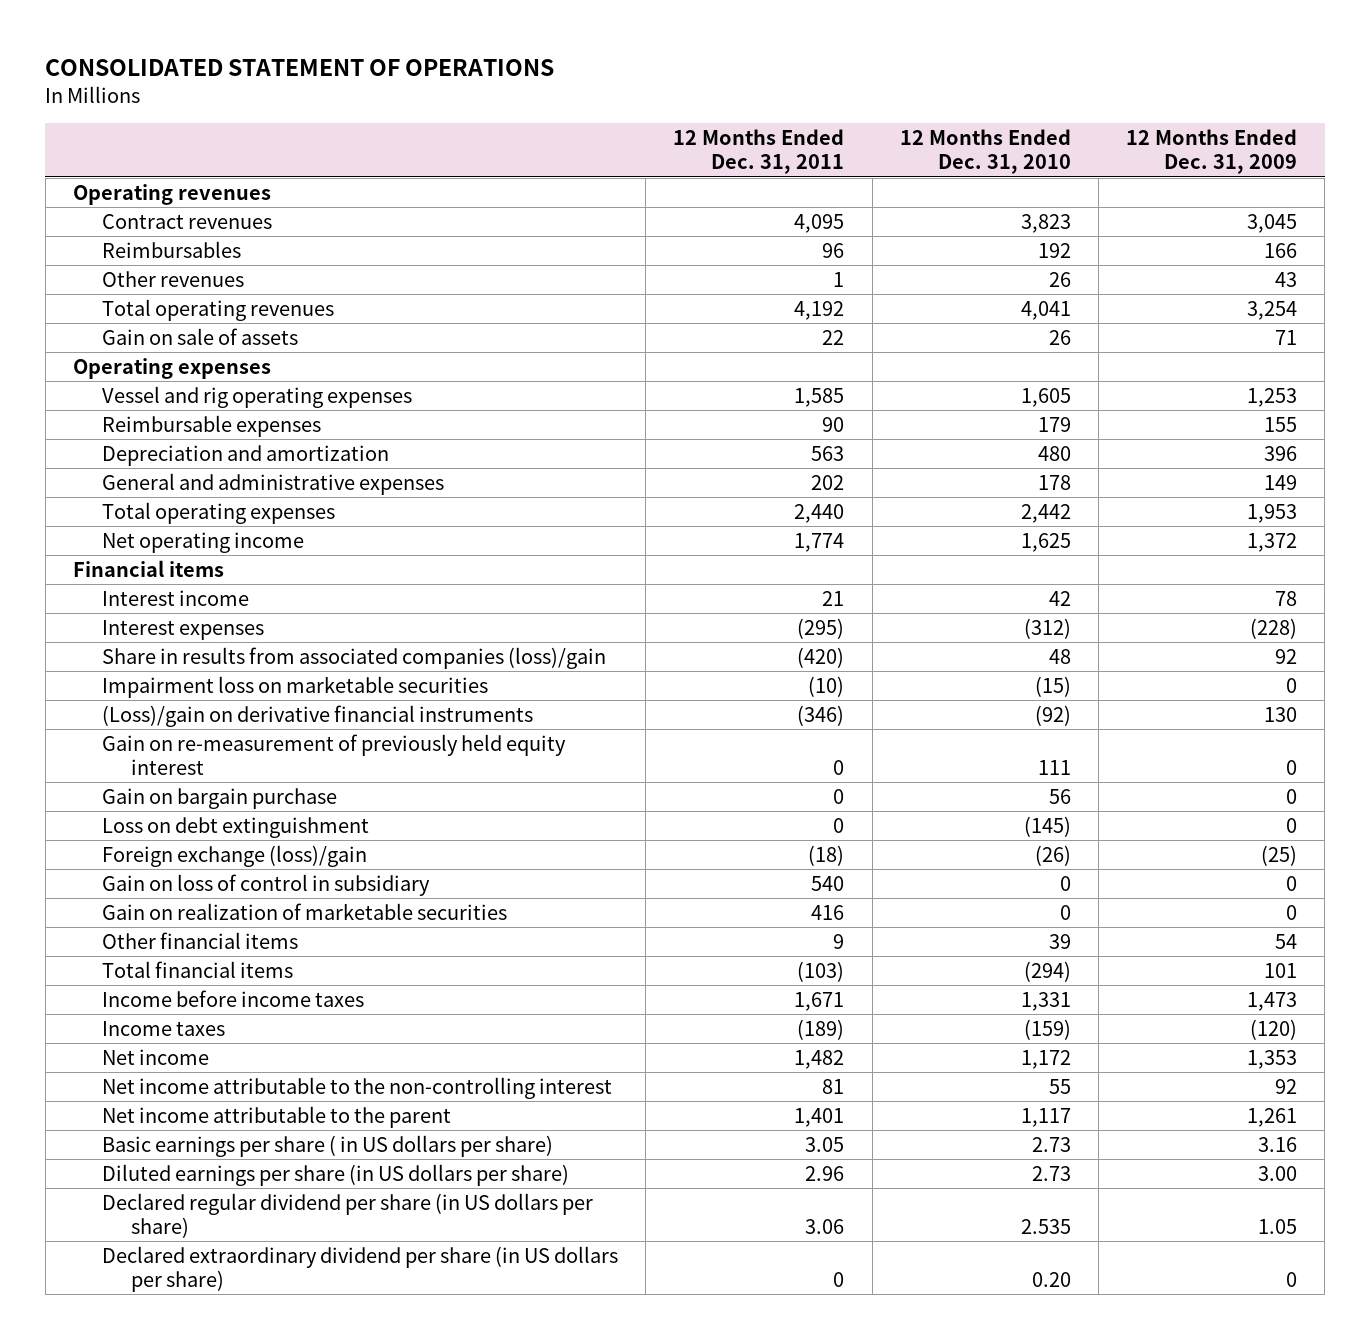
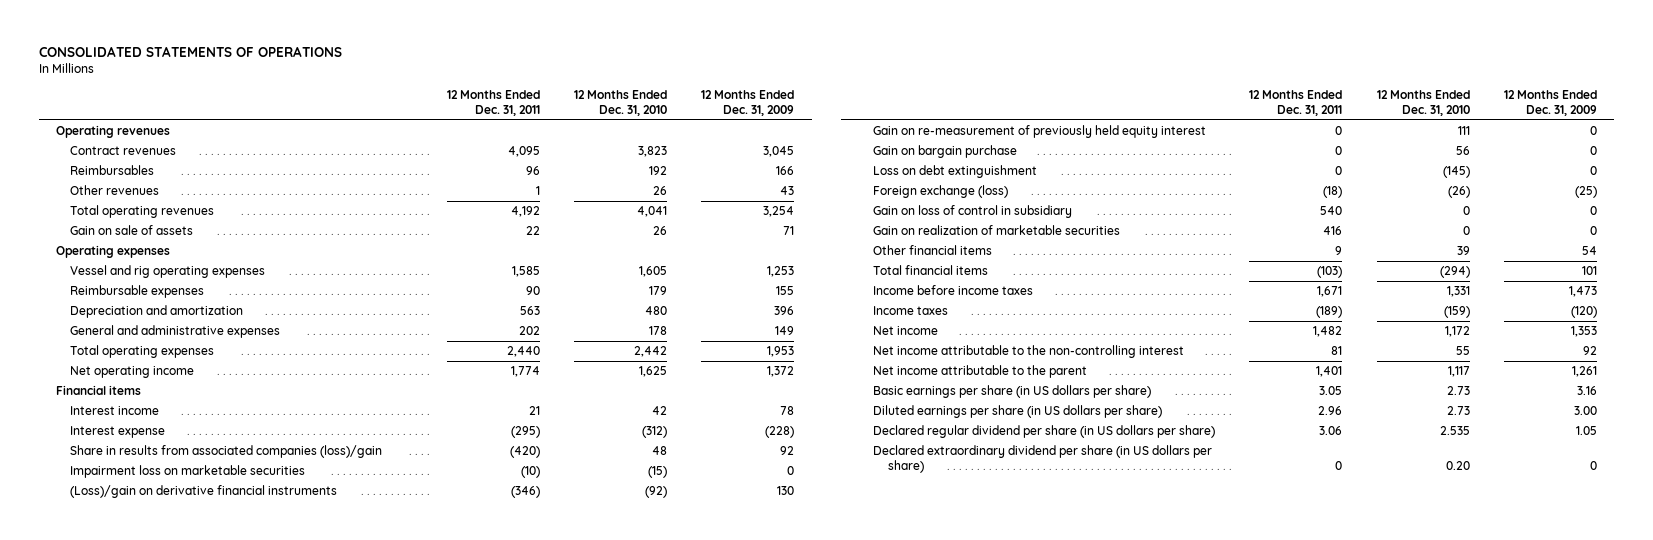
- CONSOLIDATED STATEMENT OF OPERATIONS
+ CONSOLIDATED STATEMENTS OF OPERATIONS
- Interest expenses | (295) | (312) | (228)
+ Interest expense | (295) | (312) | (228)
- Foreign exchange (loss)/gain | (18) | (26) | (25)
+ Foreign exchange (loss) | (18) | (26) | (25)
- Basic earnings per share ( in US dollars per share) | 3.05 | 2.73 | 3.16
+ Basic earnings per share (in US dollars per share) | 3.05 | 2.73 | 3.16

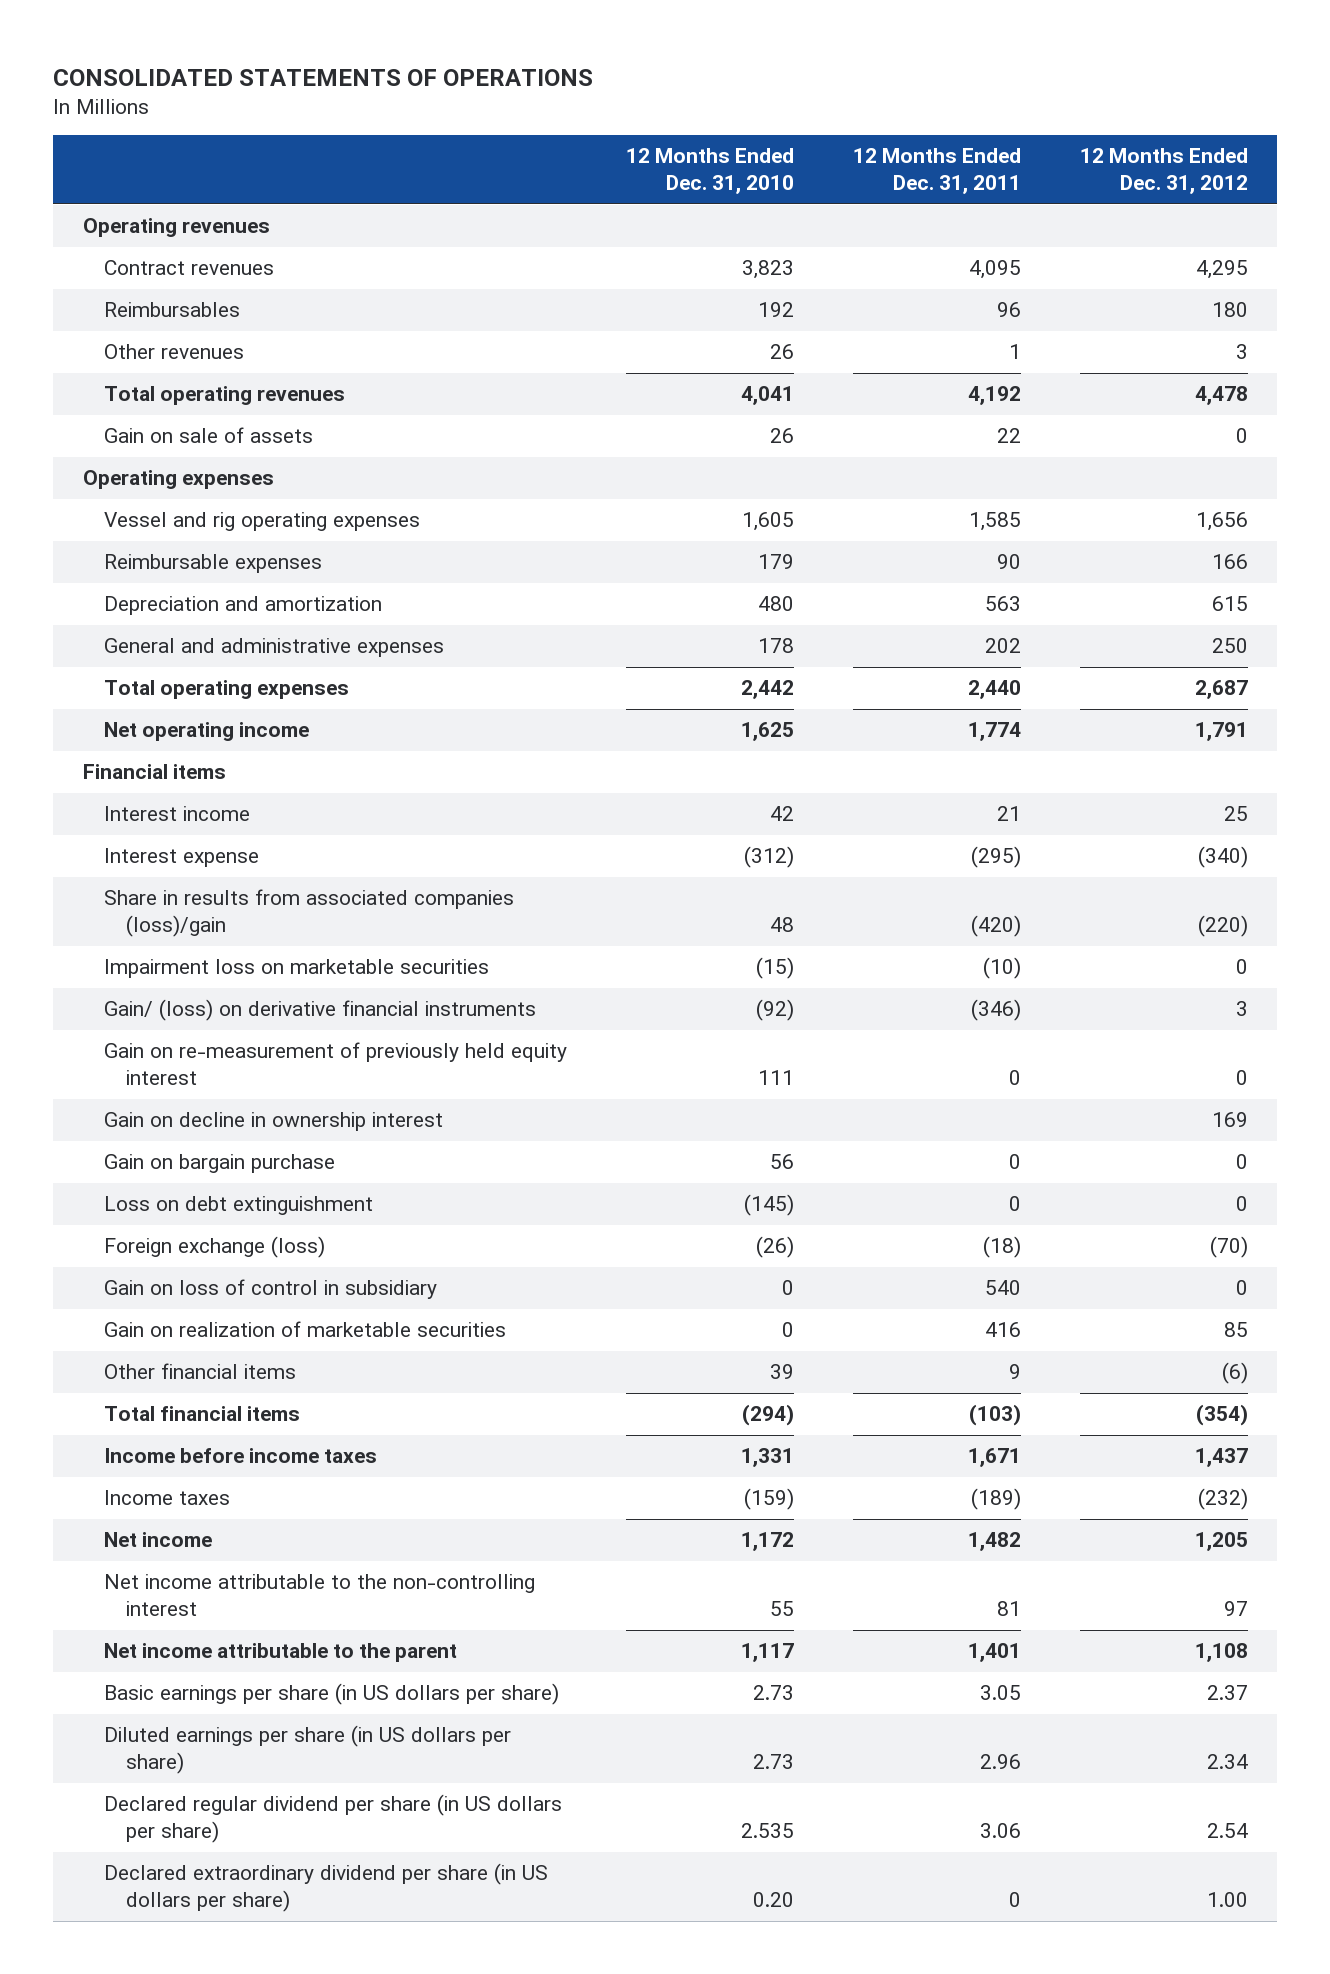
- | 12 Months Ended Dec. 31, 2011 | 12 Months Ended Dec. 31, 2010 | 12 Months Ended Dec. 31, 2009
+ | 12 Months Ended Dec. 31, 2010 | 12 Months Ended Dec. 31, 2011 | 12 Months Ended Dec. 31, 2012
- (Loss)/gain on derivative financial instruments | (346) | (92) | 130
+ Gain/ (loss) on derivative financial instruments | (92) | (346) | 3
+ Gain on decline in ownership interest | | | 169

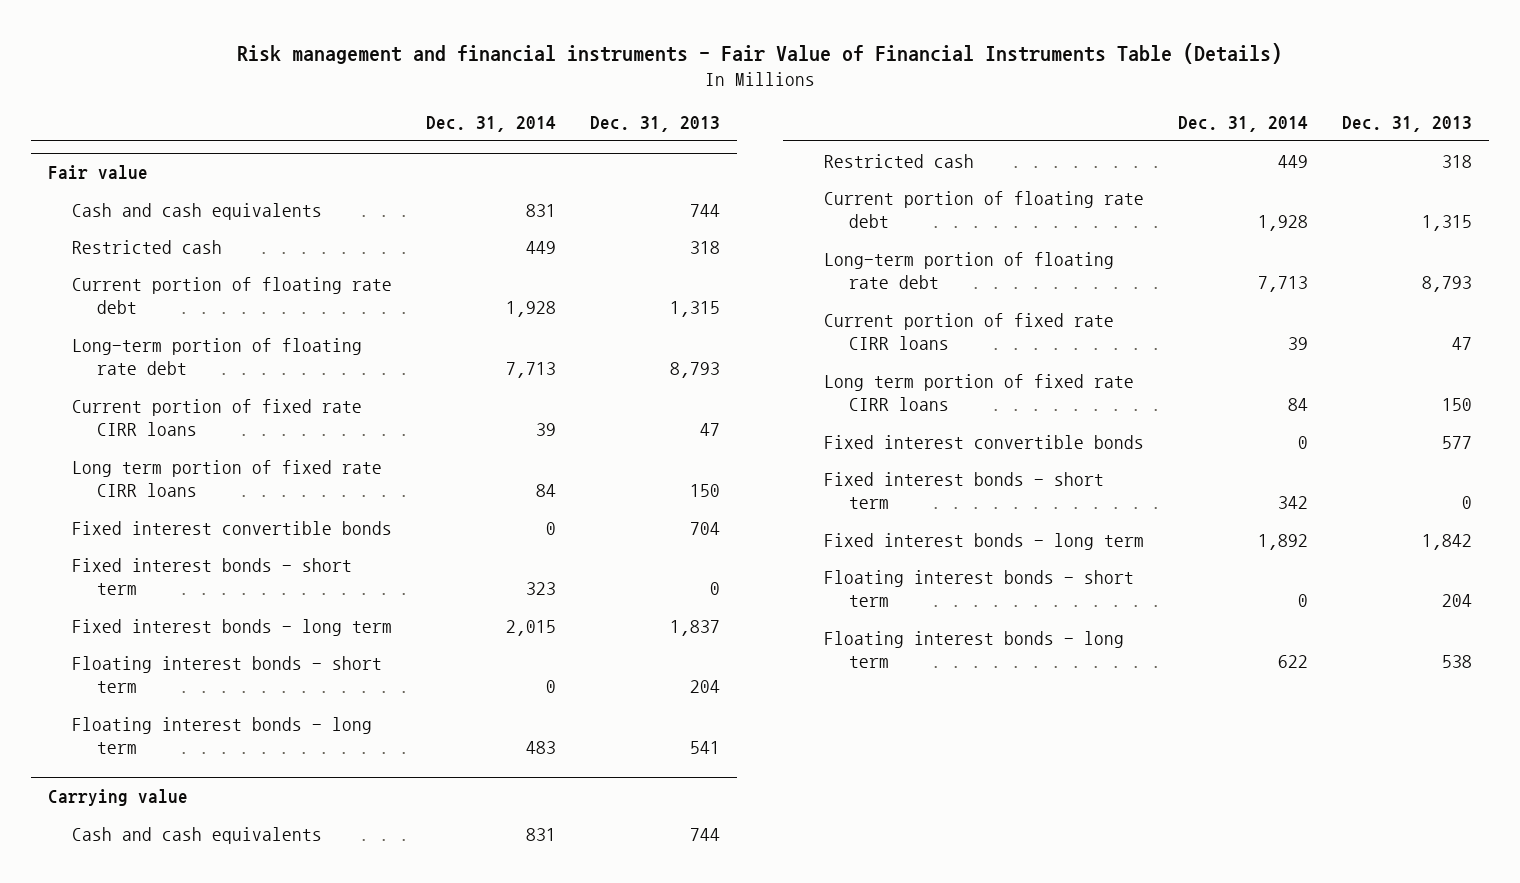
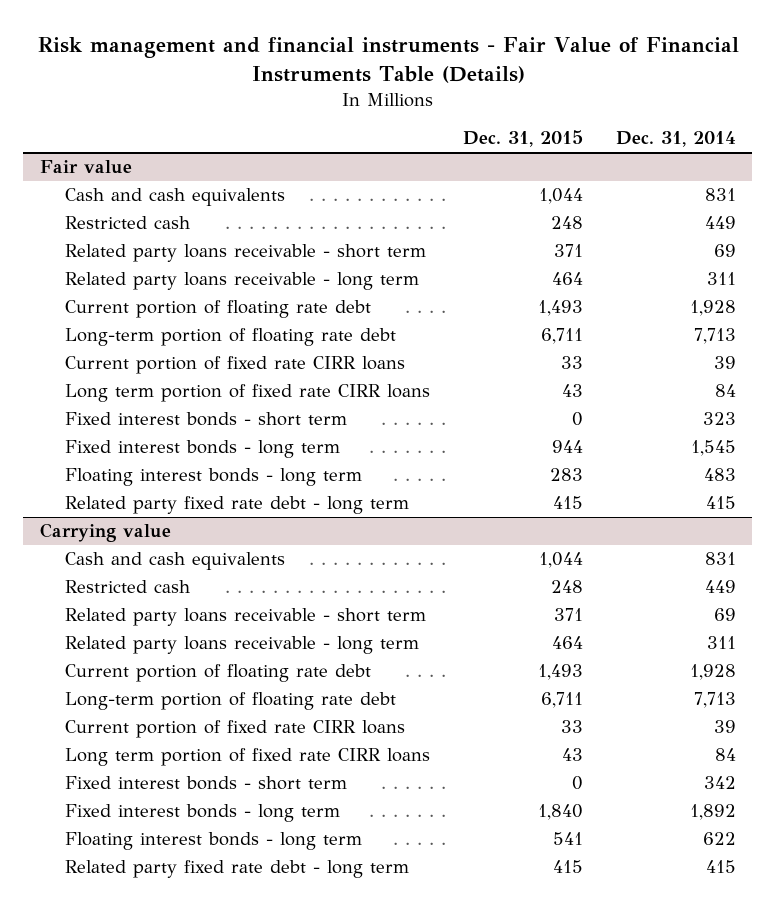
- | Dec. 31, 2014 | Dec. 31, 2013
+ | Dec. 31, 2015 | Dec. 31, 2014
@ Fair value
+ Related party loans receivable - short term | 371 | 69
+ Related party loans receivable - long term | 464 | 311
- Fixed interest convertible bonds | 0 | 704
- Fixed interest bonds - long term | 2,015 | 1,837
- Floating interest bonds - short term | 0 | 204
+ Fixed interest bonds - long term | 944 | 1,545
+ Related party fixed rate debt - long term | 415 | 415
@ Carrying value
+ Related party loans receivable - short term | 371 | 69
+ Related party loans receivable - long term | 464 | 311
- Fixed interest convertible bonds | 0 | 577
- Floating interest bonds - short term | 0 | 204
+ Related party fixed rate debt - long term | 415 | 415

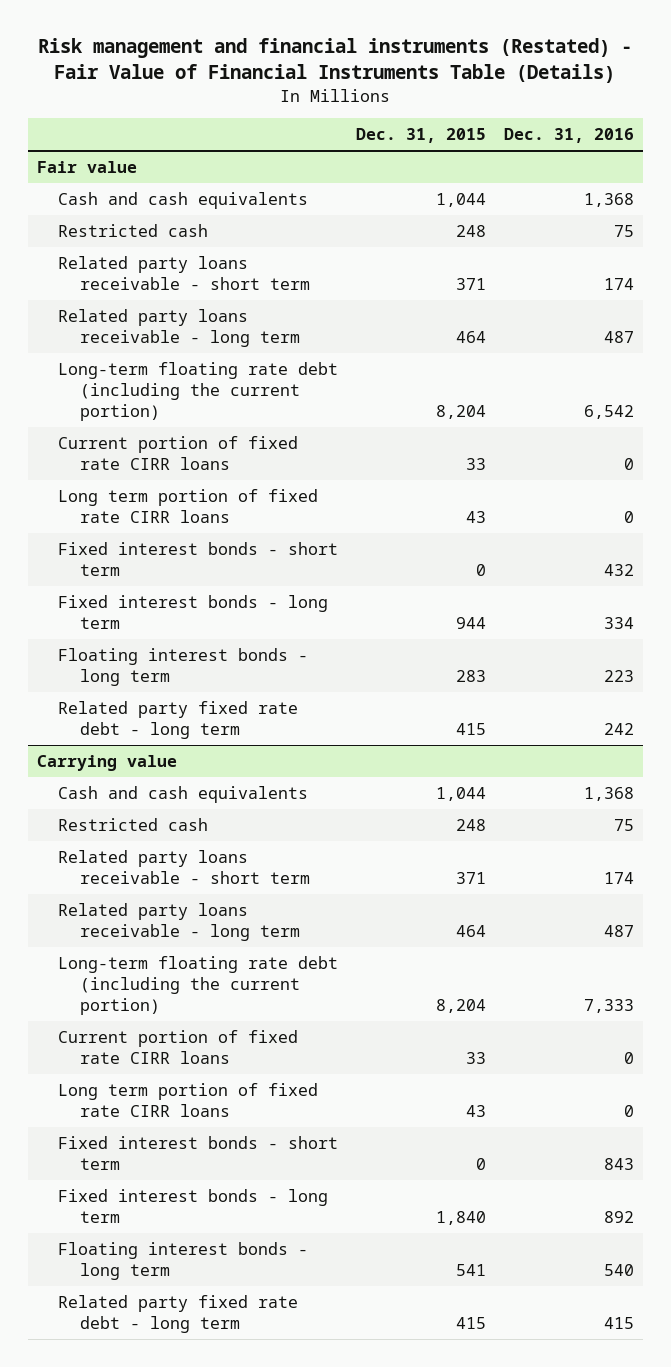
- Risk management and financial instruments - Fair Value of Financial Instruments Table (Details)
+ Risk management and financial instruments (Restated) - Fair Value of Financial Instruments Table (Details)
- | Dec. 31, 2015 | Dec. 31, 2014
+ | Dec. 31, 2015 | Dec. 31, 2016
@ Fair value
- Current portion of floating rate debt | 1,493 | 1,928
- Long-term portion of floating rate debt | 6,711 | 7,713
+ Long-term floating rate debt (including the current portion) | 8,204 | 6,542
@ Carrying value
- Current portion of floating rate debt | 1,493 | 1,928
- Long-term portion of floating rate debt | 6,711 | 7,713
+ Long-term floating rate debt (including the current portion) | 8,204 | 7,333

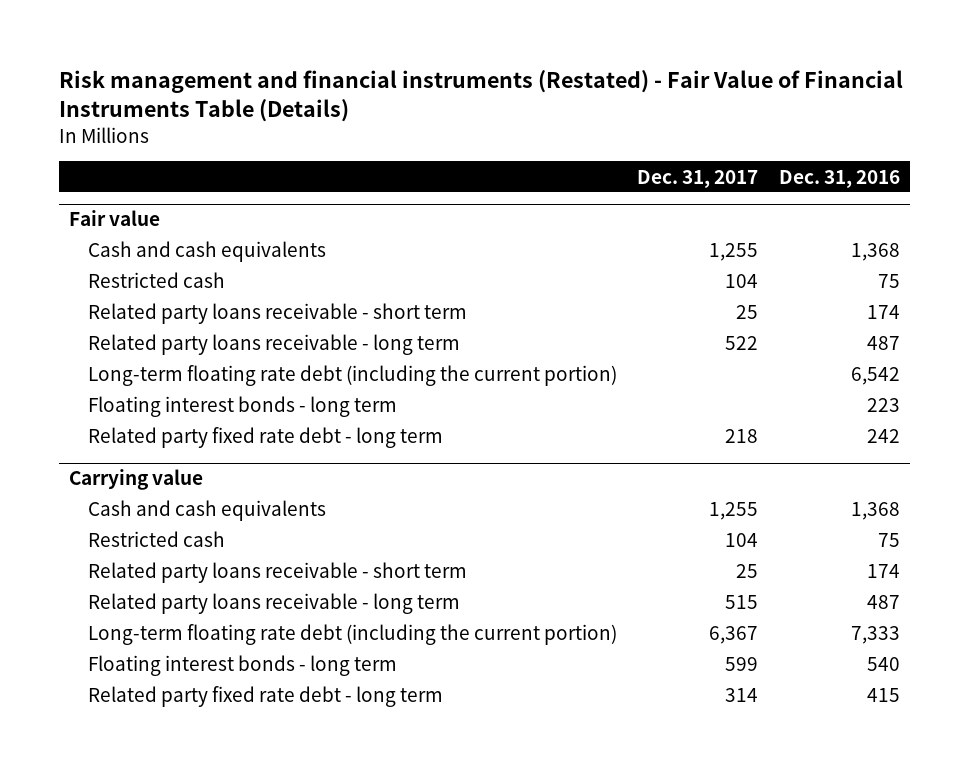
- | Dec. 31, 2015 | Dec. 31, 2016
+ | Dec. 31, 2017 | Dec. 31, 2016
@ Fair value
- Current portion of fixed rate CIRR loans | 33 | 0
- Long term portion of fixed rate CIRR loans | 43 | 0
- Fixed interest bonds - short term | 0 | 432
- Fixed interest bonds - long term | 944 | 334
@ Carrying value
- Current portion of fixed rate CIRR loans | 33 | 0
- Long term portion of fixed rate CIRR loans | 43 | 0
- Fixed interest bonds - short term | 0 | 843
- Fixed interest bonds - long term | 1,840 | 892

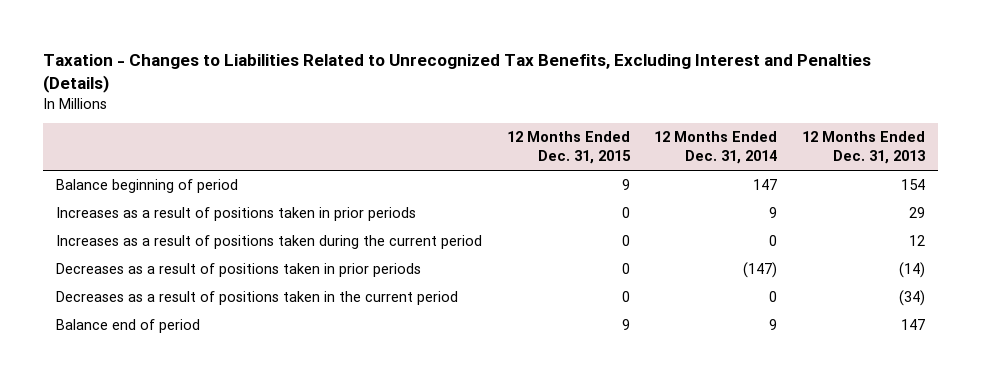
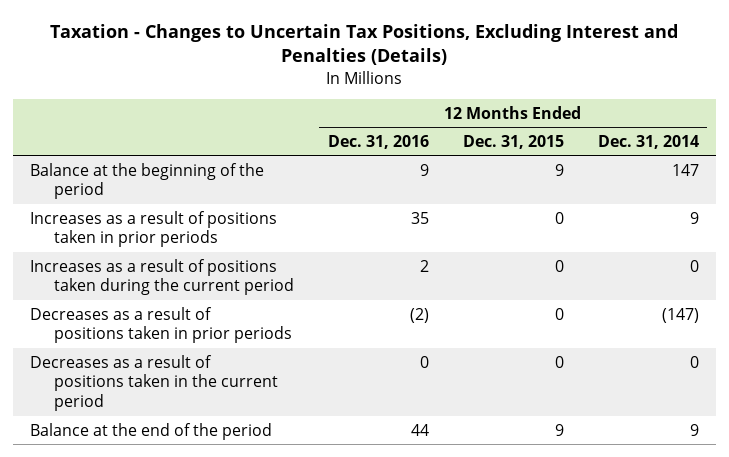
- Taxation - Changes to Liabilities Related to Unrecognized Tax Benefits, Excluding Interest and Penalties (Details)
+ Taxation - Changes to Uncertain Tax Positions, Excluding Interest and Penalties (Details)
- | 12 Months Ended Dec. 31, 2015 | 12 Months Ended Dec. 31, 2014 | 12 Months Ended Dec. 31, 2013
+ | 12 Months Ended Dec. 31, 2016 | 12 Months Ended Dec. 31, 2015 | 12 Months Ended Dec. 31, 2014
- Balance beginning of period | 9 | 147 | 154
+ Balance at the beginning of the period | 9 | 9 | 147
- Balance end of period | 9 | 9 | 147
+ Balance at the end of the period | 44 | 9 | 9

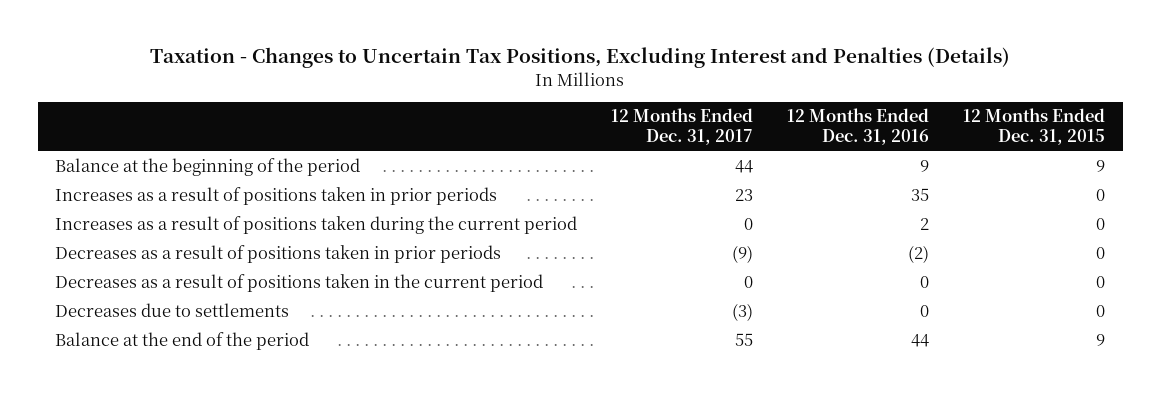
- | 12 Months Ended Dec. 31, 2016 | 12 Months Ended Dec. 31, 2015 | 12 Months Ended Dec. 31, 2014
+ | 12 Months Ended Dec. 31, 2017 | 12 Months Ended Dec. 31, 2016 | 12 Months Ended Dec. 31, 2015
+ Decreases due to settlements | (3) | 0 | 0

